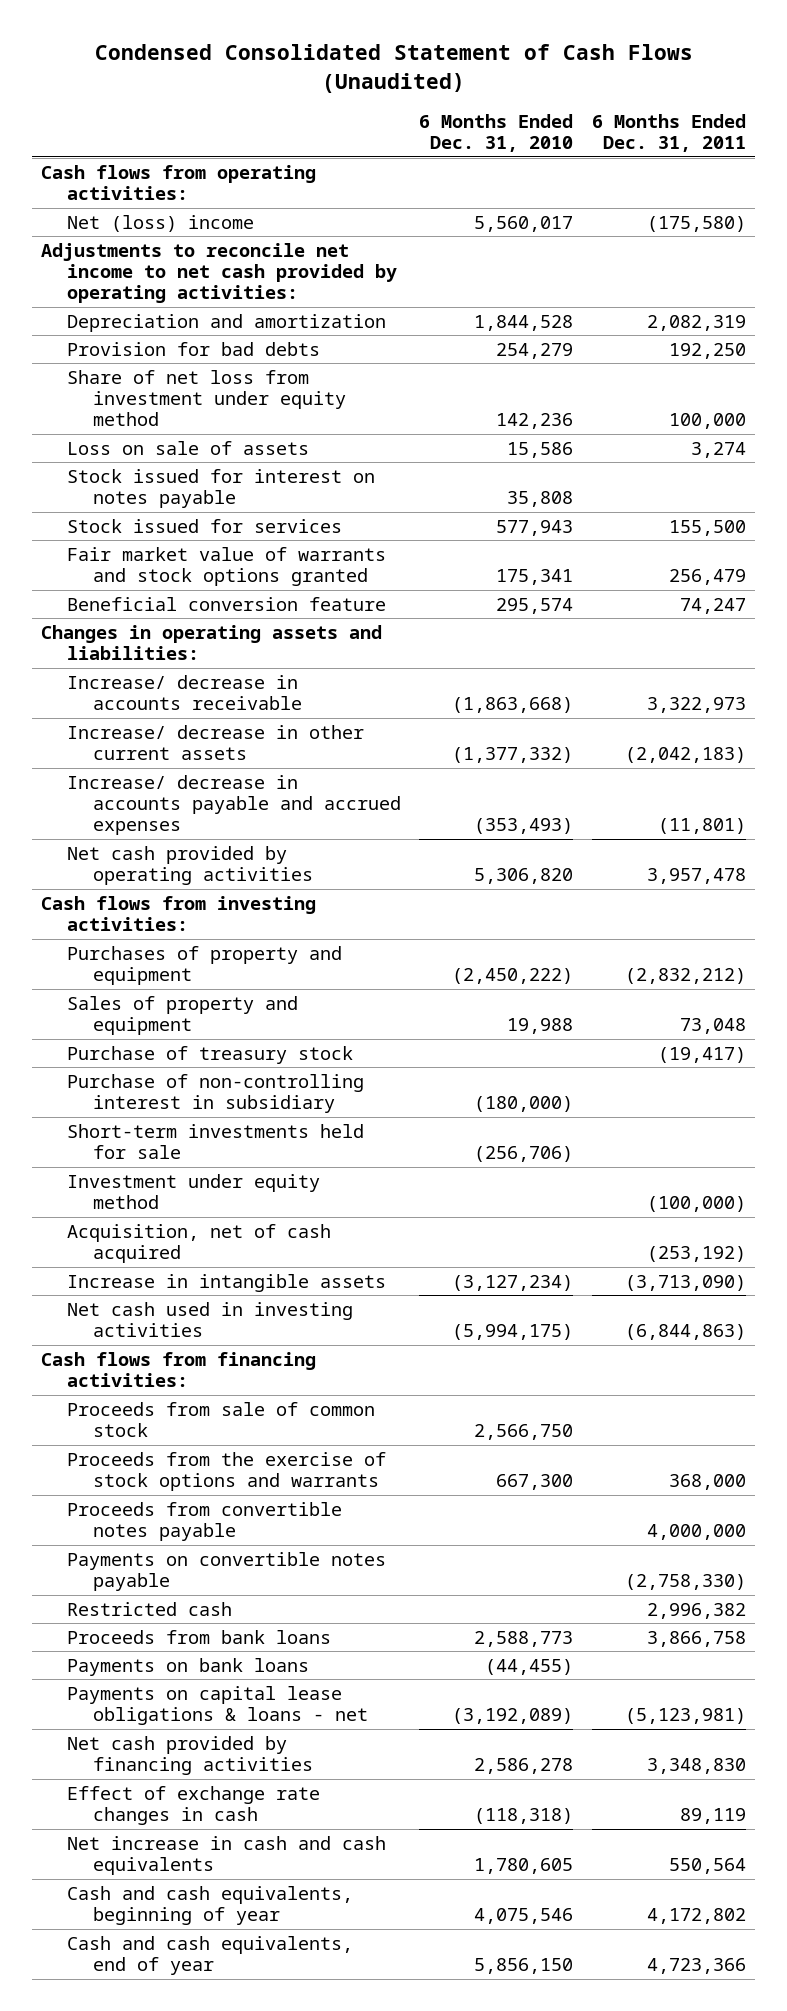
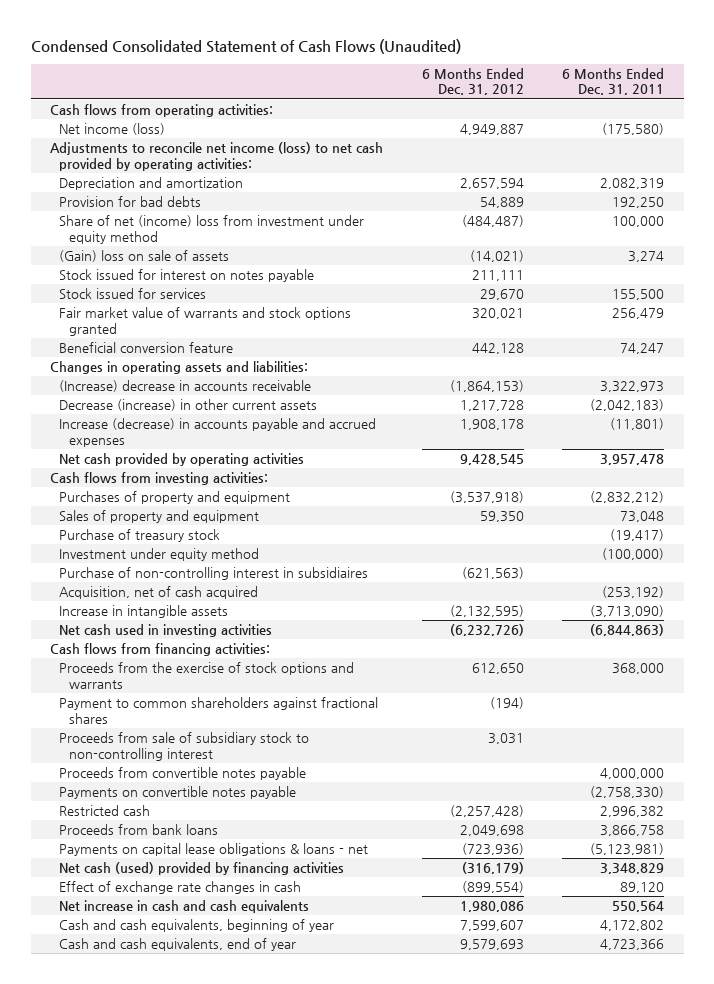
- | 6 Months Ended Dec. 31, 2010 | 6 Months Ended Dec. 31, 2011
+ | 6 Months Ended Dec. 31, 2012 | 6 Months Ended Dec. 31, 2011
- Net (loss) income | 5,560,017 | (175,580)
- Adjustments to reconcile net income to net cash provided by operating activities:
+ Net income (loss) | 4,949,887 | (175,580)
+ Adjustments to reconcile net income (loss) to net cash provided by operating activities:
- Share of net loss from investment under equity method | 142,236 | 100,000
- Loss on sale of assets | 15,586 | 3,274
+ Share of net (income) loss from investment under equity method | (484,487) | 100,000
+ (Gain) loss on sale of assets | (14,021) | 3,274
- Increase/ decrease in accounts receivable | (1,863,668) | 3,322,973
- Increase/ decrease in other current assets | (1,377,332) | (2,042,183)
- Increase/ decrease in accounts payable and accrued expenses | (353,493) | (11,801)
+ (Increase) decrease in accounts receivable | (1,864,153) | 3,322,973
+ Decrease (increase) in other current assets | 1,217,728 | (2,042,183)
+ Increase (decrease) in accounts payable and accrued expenses | 1,908,178 | (11,801)
- Purchase of non-controlling interest in subsidiary | (180,000) |
- Short-term investments held for sale | (256,706) |
+ Purchase of non-controlling interest in subsidiaires | (621,563) |
- Proceeds from sale of common stock | 2,566,750 |
+ Payment to common shareholders against fractional shares | (194) |
+ Proceeds from sale of subsidiary stock to non-controlling interest | 3,031 |
- Payments on bank loans | (44,455) |
- Net cash provided by financing activities | 2,586,278 | 3,348,830
- Effect of exchange rate changes in cash | (118,318) | 89,119
+ Net cash (used) provided by financing activities | (316,179) | 3,348,829
+ Effect of exchange rate changes in cash | (899,554) | 89,120

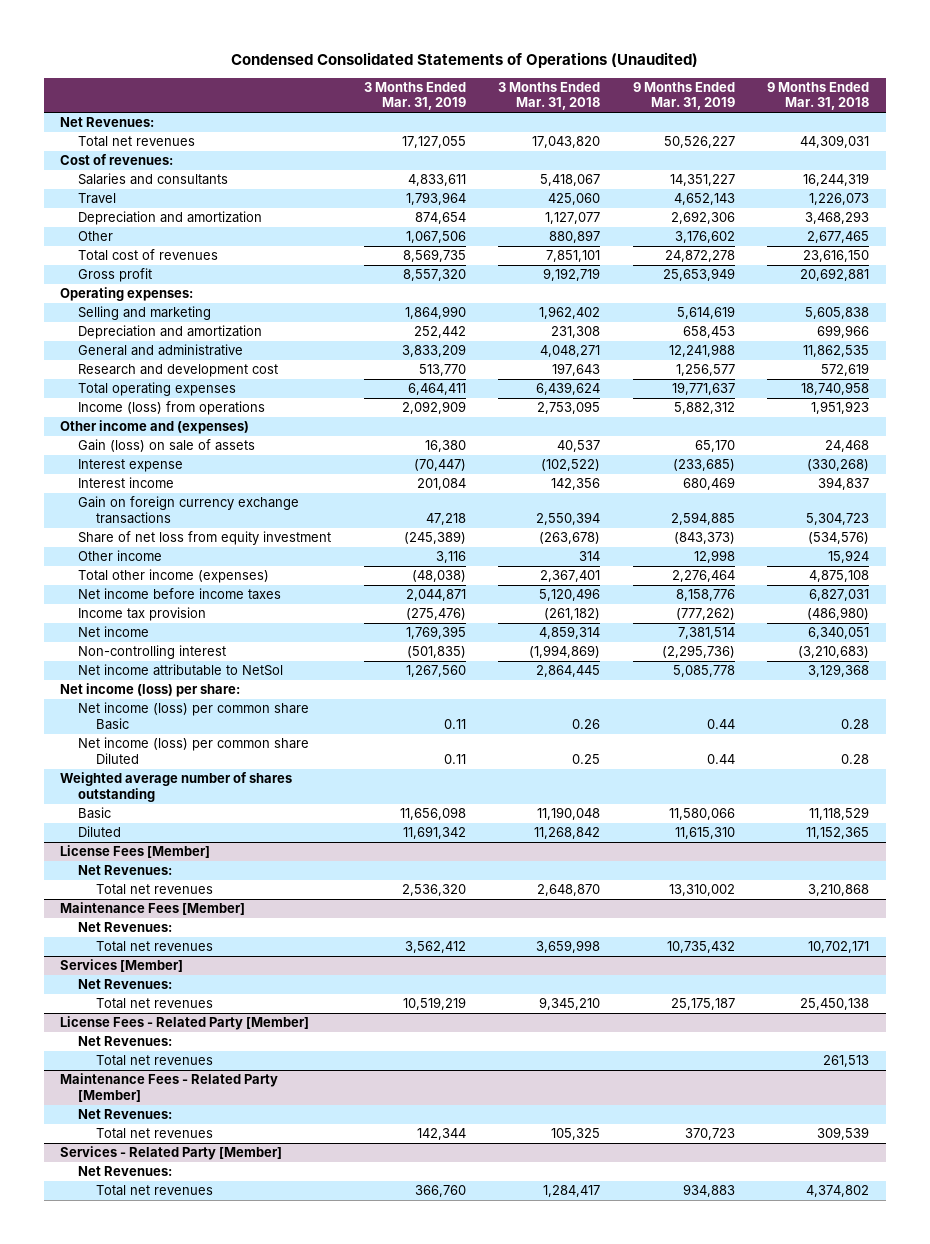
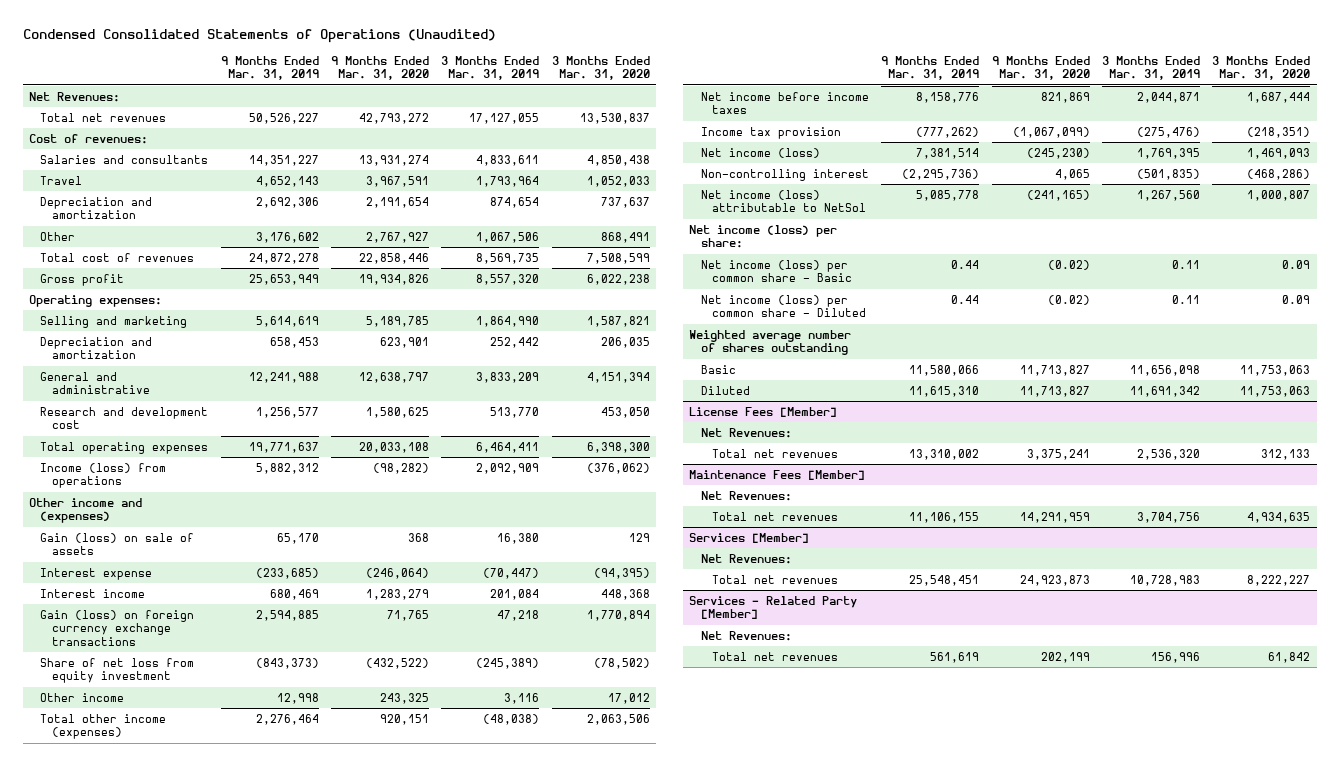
- | 3 Months Ended Mar. 31, 2019 | 3 Months Ended Mar. 31, 2018 | 9 Months Ended Mar. 31, 2019 | 9 Months Ended Mar. 31, 2018
+ | 9 Months Ended Mar. 31, 2019 | 9 Months Ended Mar. 31, 2020 | 3 Months Ended Mar. 31, 2019 | 3 Months Ended Mar. 31, 2020
- Gain on foreign currency exchange transactions | 47,218 | 2,550,394 | 2,594,885 | 5,304,723
+ Gain (loss) on foreign currency exchange transactions | 2,594,885 | 71,765 | 47,218 | 1,770,894
- Net income | 1,769,395 | 4,859,314 | 7,381,514 | 6,340,051
+ Net income (loss) | 7,381,514 | (245,230) | 1,769,395 | 1,469,093
- Net income attributable to NetSol | 1,267,560 | 2,864,445 | 5,085,778 | 3,129,368
+ Net income (loss) attributable to NetSol | 5,085,778 | (241,165) | 1,267,560 | 1,000,807
- Net income (loss) per common share Basic | 0.11 | 0.26 | 0.44 | 0.28
- Net income (loss) per common share Diluted | 0.11 | 0.25 | 0.44 | 0.28
+ Net income (loss) per common share - Basic | 0.44 | (0.02) | 0.11 | 0.09
+ Net income (loss) per common share - Diluted | 0.44 | (0.02) | 0.11 | 0.09
@ Maintenance Fees [Member]
- Total net revenues | 3,562,412 | 3,659,998 | 10,735,432 | 10,702,171
+ Total net revenues | 11,106,155 | 14,291,959 | 3,704,756 | 4,934,635
@ Services [Member]
- Total net revenues | 10,519,219 | 9,345,210 | 25,175,187 | 25,450,138
- License Fees - Related Party [Member]
- Net Revenues:
- Total net revenues | | | | 261,513
- Maintenance Fees - Related Party [Member]
- Net Revenues:
- Total net revenues | 142,344 | 105,325 | 370,723 | 309,539
@ Services [Member]
+ Total net revenues | 25,548,451 | 24,923,873 | 10,728,983 | 8,222,227
@ Services - Related Party [Member]
- Total net revenues | 366,760 | 1,284,417 | 934,883 | 4,374,802
+ Total net revenues | 561,619 | 202,199 | 156,996 | 61,842

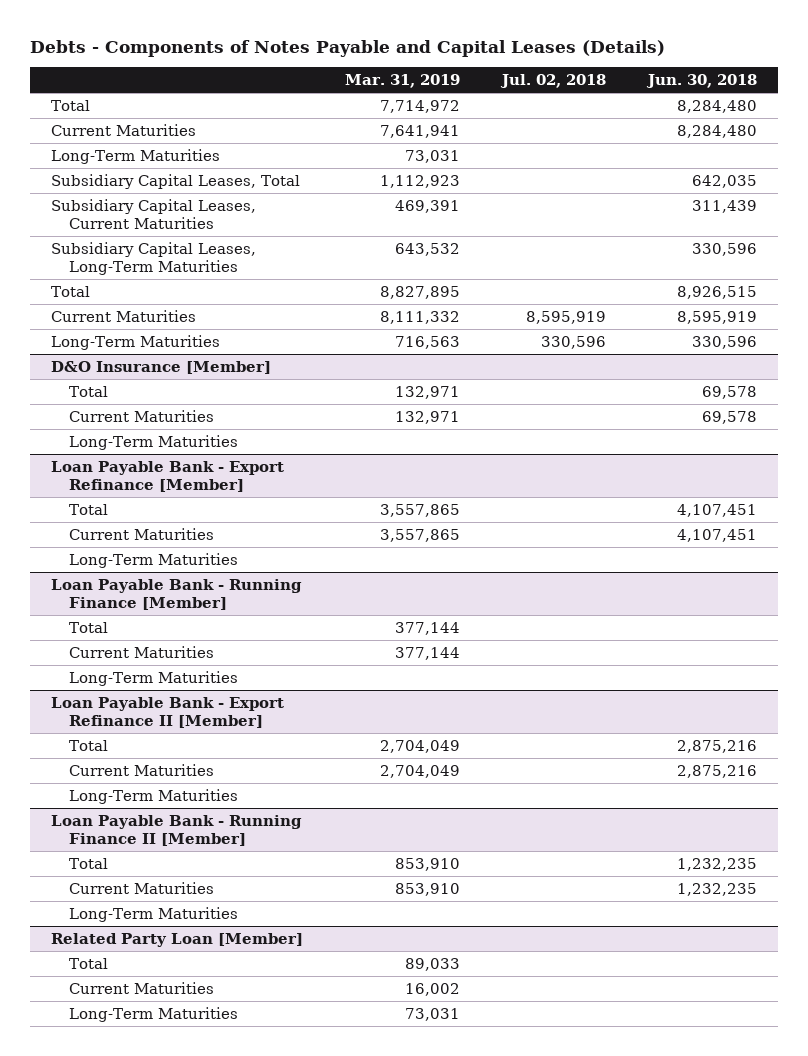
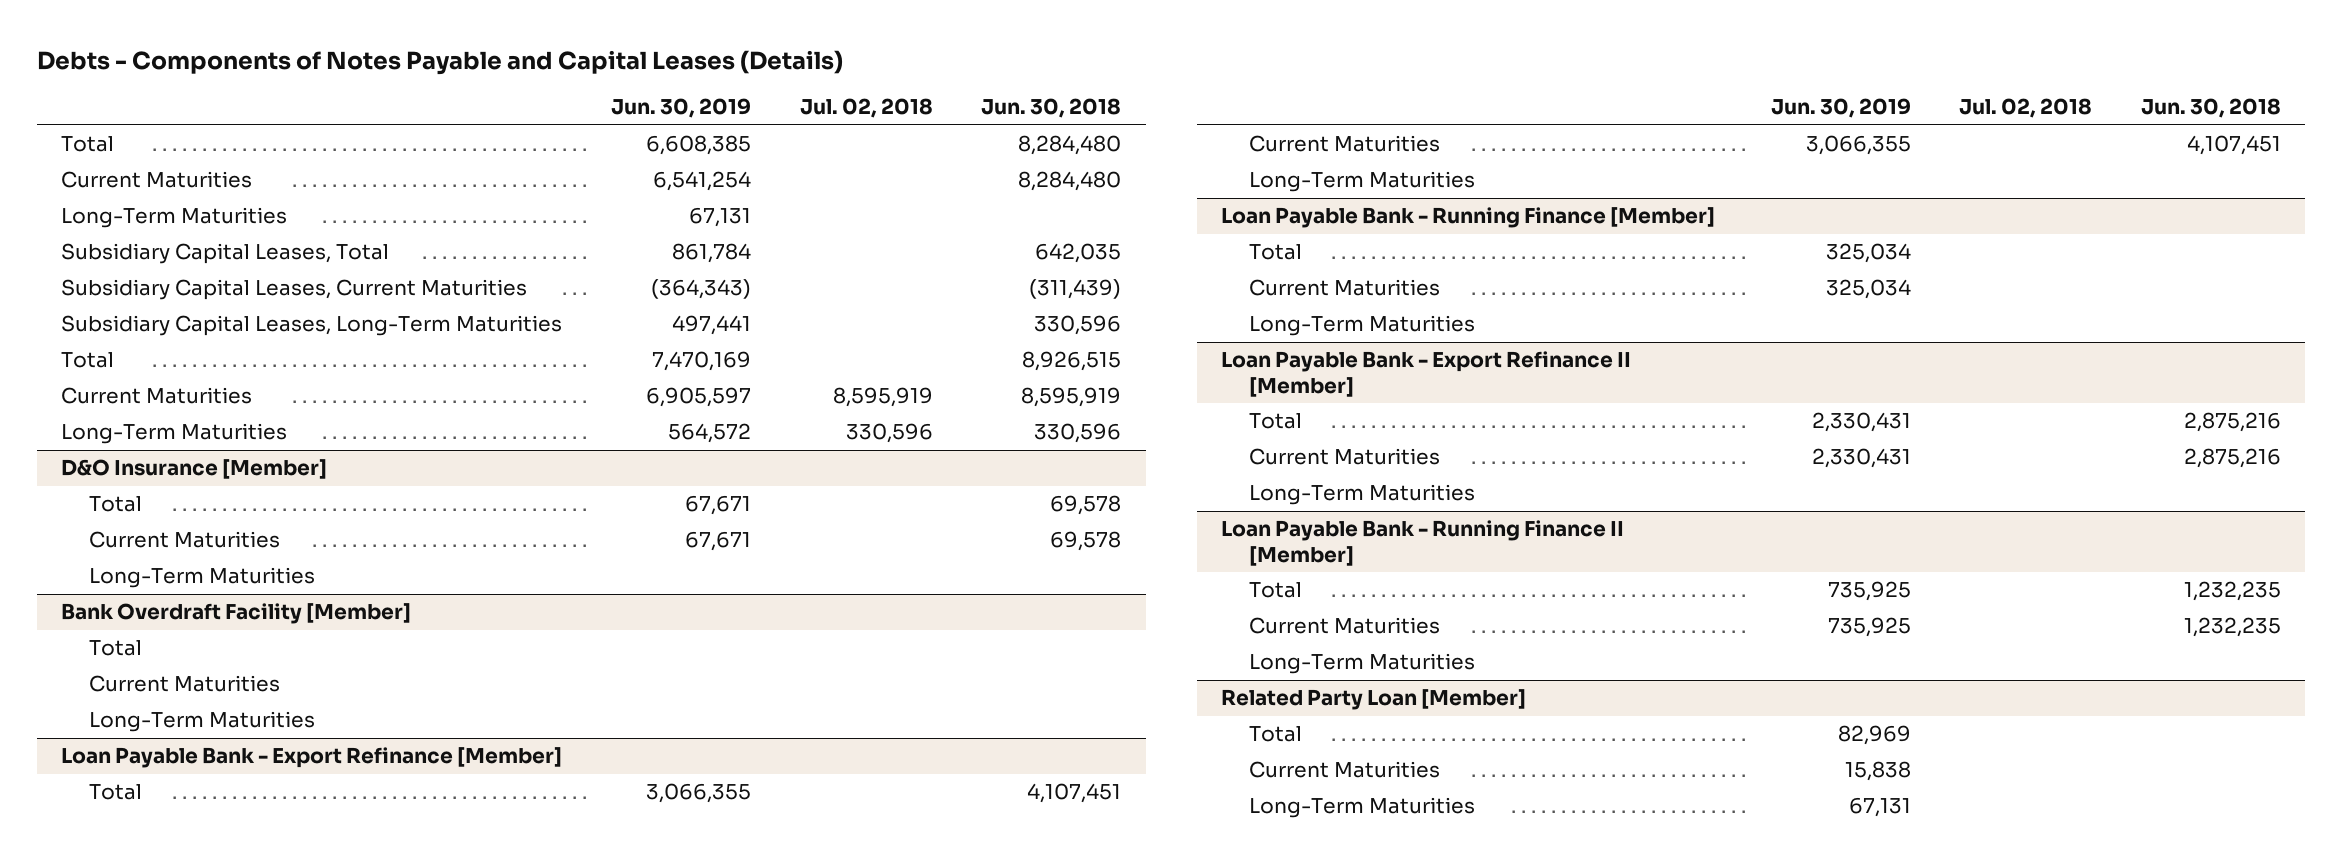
- | Mar. 31, 2019 | Jul. 02, 2018 | Jun. 30, 2018
+ | Jun. 30, 2019 | Jul. 02, 2018 | Jun. 30, 2018
- Subsidiary Capital Leases, Current Maturities | 469,391 | | 311,439
+ Subsidiary Capital Leases, Current Maturities | (364,343) | | (311,439)
+ Bank Overdraft Facility [Member]
+ Total
+ Current Maturities
+ Long-Term Maturities

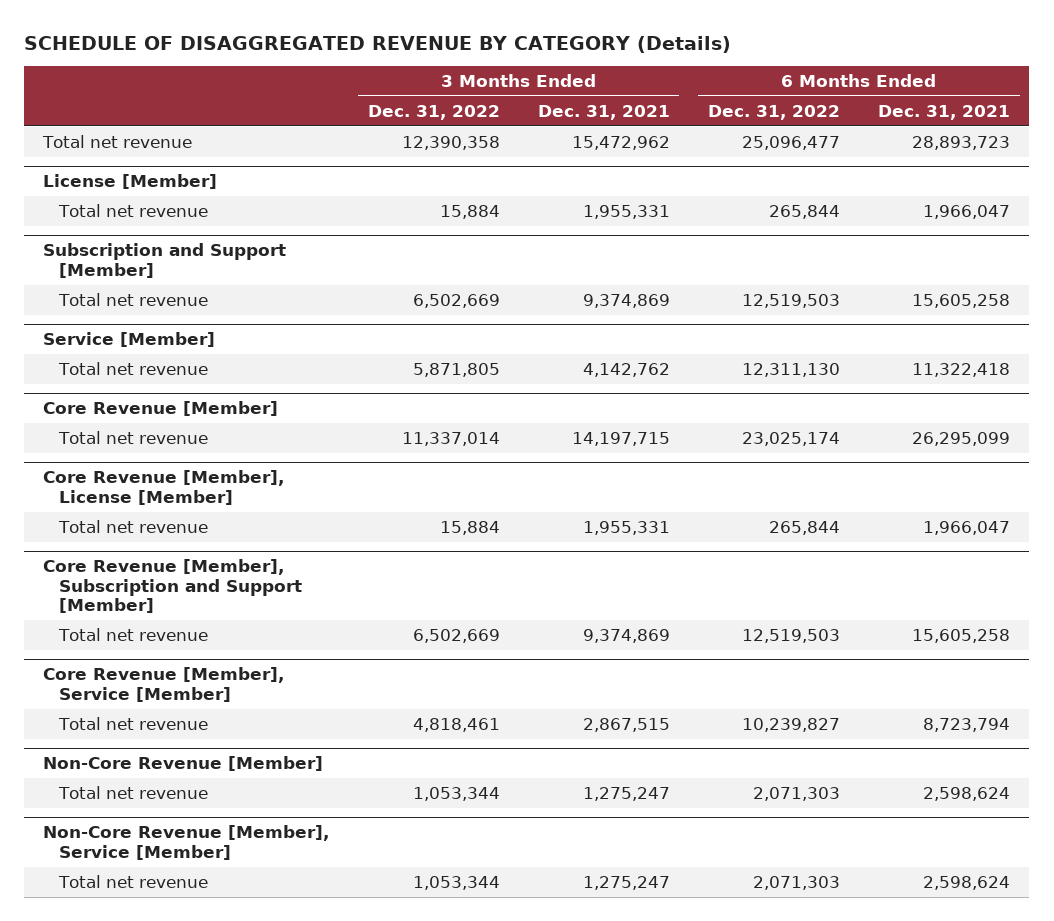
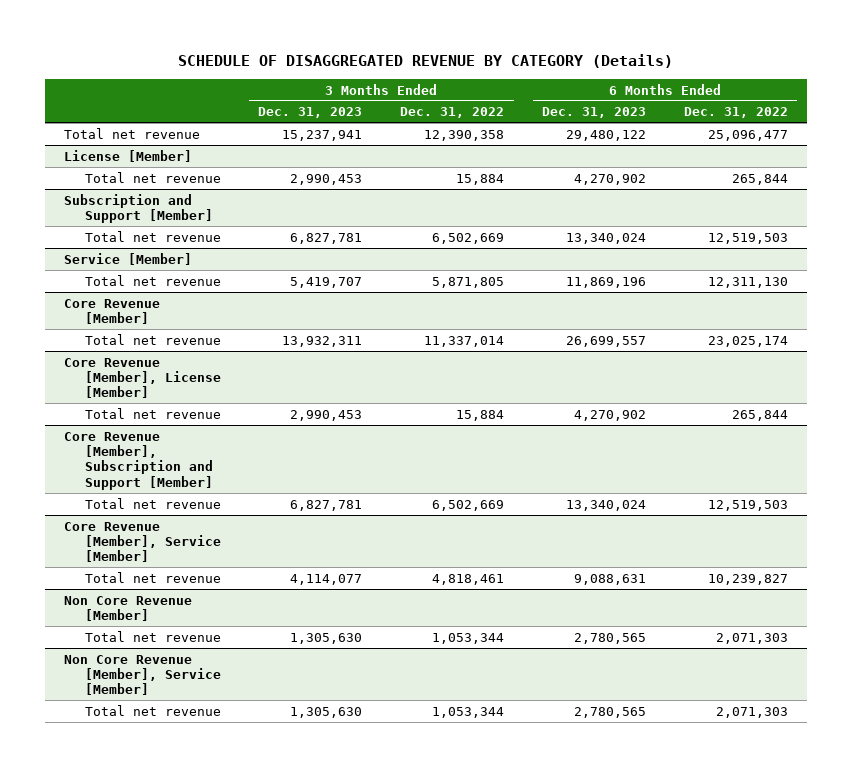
- | 3 Months Ended Dec. 31, 2022 | 3 Months Ended Dec. 31, 2021 | 6 Months Ended Dec. 31, 2022 | 6 Months Ended Dec. 31, 2021
+ | 3 Months Ended Dec. 31, 2023 | 3 Months Ended Dec. 31, 2022 | 6 Months Ended Dec. 31, 2023 | 6 Months Ended Dec. 31, 2022
- Non-Core Revenue [Member]
+ Non Core Revenue [Member]
- Non-Core Revenue [Member], Service [Member]
+ Non Core Revenue [Member], Service [Member]

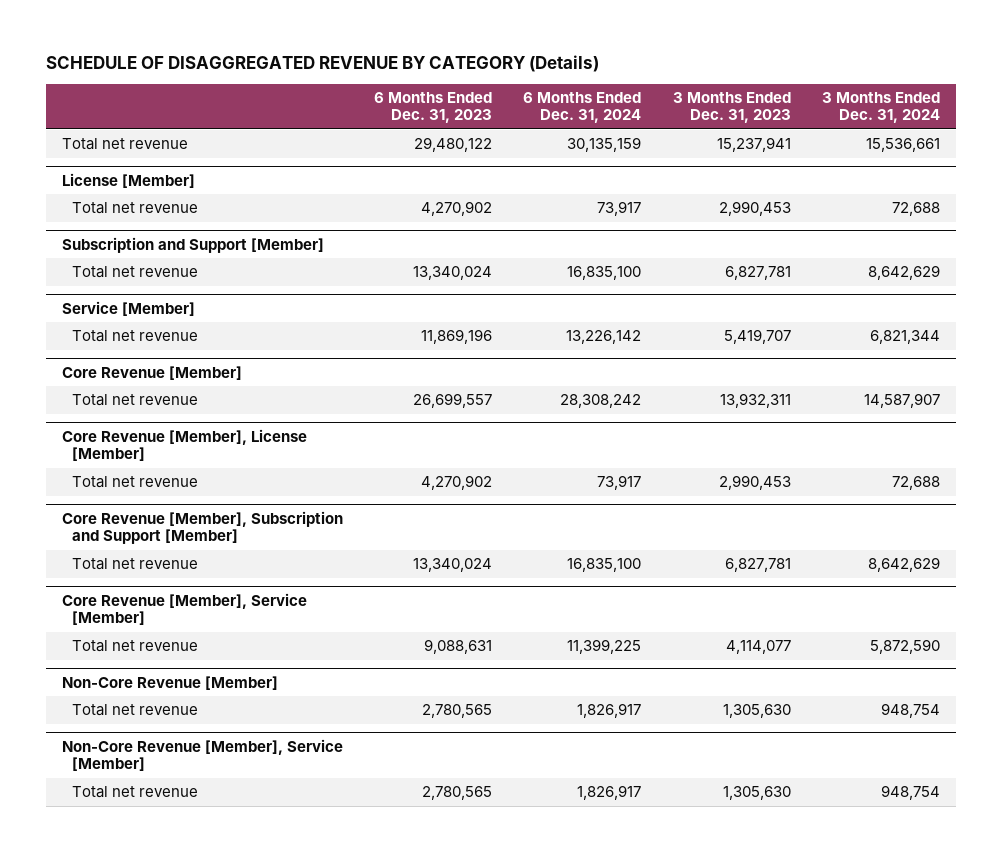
- | 3 Months Ended Dec. 31, 2023 | 3 Months Ended Dec. 31, 2022 | 6 Months Ended Dec. 31, 2023 | 6 Months Ended Dec. 31, 2022
+ | 6 Months Ended Dec. 31, 2023 | 6 Months Ended Dec. 31, 2024 | 3 Months Ended Dec. 31, 2023 | 3 Months Ended Dec. 31, 2024
- Non Core Revenue [Member]
+ Non-Core Revenue [Member]
- Non Core Revenue [Member], Service [Member]
+ Non-Core Revenue [Member], Service [Member]

